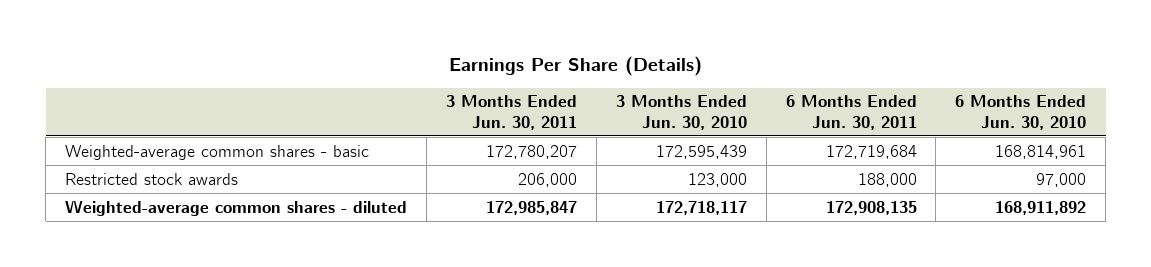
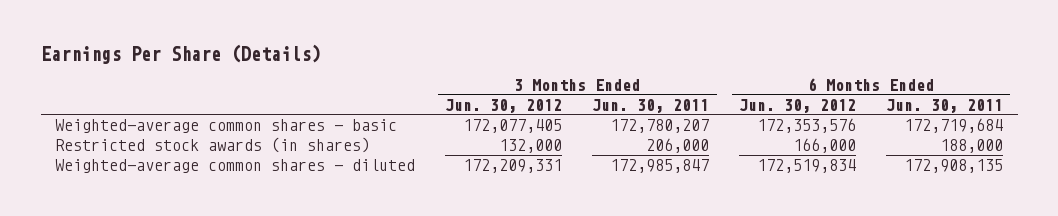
- | 3 Months Ended Jun. 30, 2011 | 3 Months Ended Jun. 30, 2010 | 6 Months Ended Jun. 30, 2011 | 6 Months Ended Jun. 30, 2010
+ | 3 Months Ended Jun. 30, 2012 | 3 Months Ended Jun. 30, 2011 | 6 Months Ended Jun. 30, 2012 | 6 Months Ended Jun. 30, 2011
- Restricted stock awards | 206,000 | 123,000 | 188,000 | 97,000
+ Restricted stock awards (in shares) | 132,000 | 206,000 | 166,000 | 188,000

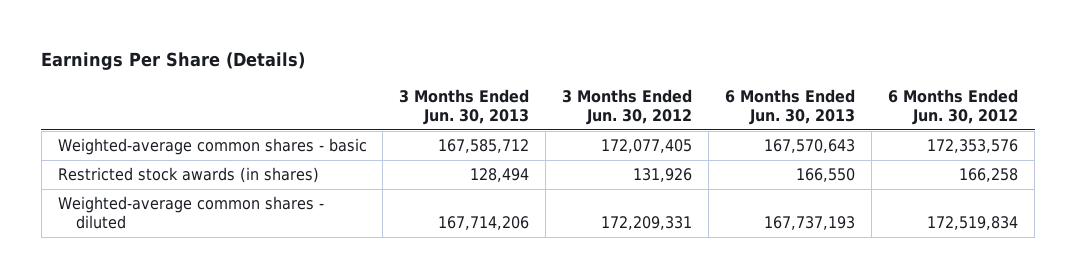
- | 3 Months Ended Jun. 30, 2012 | 3 Months Ended Jun. 30, 2011 | 6 Months Ended Jun. 30, 2012 | 6 Months Ended Jun. 30, 2011
+ | 3 Months Ended Jun. 30, 2013 | 3 Months Ended Jun. 30, 2012 | 6 Months Ended Jun. 30, 2013 | 6 Months Ended Jun. 30, 2012
- Restricted stock awards (in shares) | 132,000 | 206,000 | 166,000 | 188,000
+ Restricted stock awards (in shares) | 128,494 | 131,926 | 166,550 | 166,258

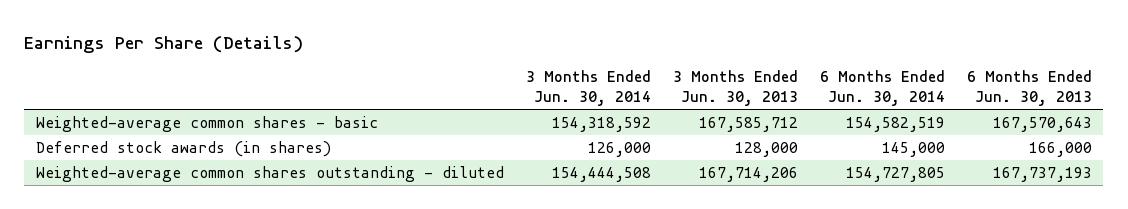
- | 3 Months Ended Jun. 30, 2013 | 3 Months Ended Jun. 30, 2012 | 6 Months Ended Jun. 30, 2013 | 6 Months Ended Jun. 30, 2012
+ | 3 Months Ended Jun. 30, 2014 | 3 Months Ended Jun. 30, 2013 | 6 Months Ended Jun. 30, 2014 | 6 Months Ended Jun. 30, 2013
- Restricted stock awards (in shares) | 128,494 | 131,926 | 166,550 | 166,258
- Weighted-average common shares - diluted | 167,714,206 | 172,209,331 | 167,737,193 | 172,519,834
+ Deferred stock awards (in shares) | 126,000 | 128,000 | 145,000 | 166,000
+ Weighted-average common shares outstanding - diluted | 154,444,508 | 167,714,206 | 154,727,805 | 167,737,193

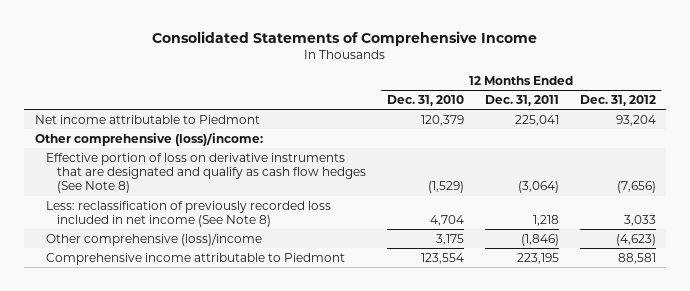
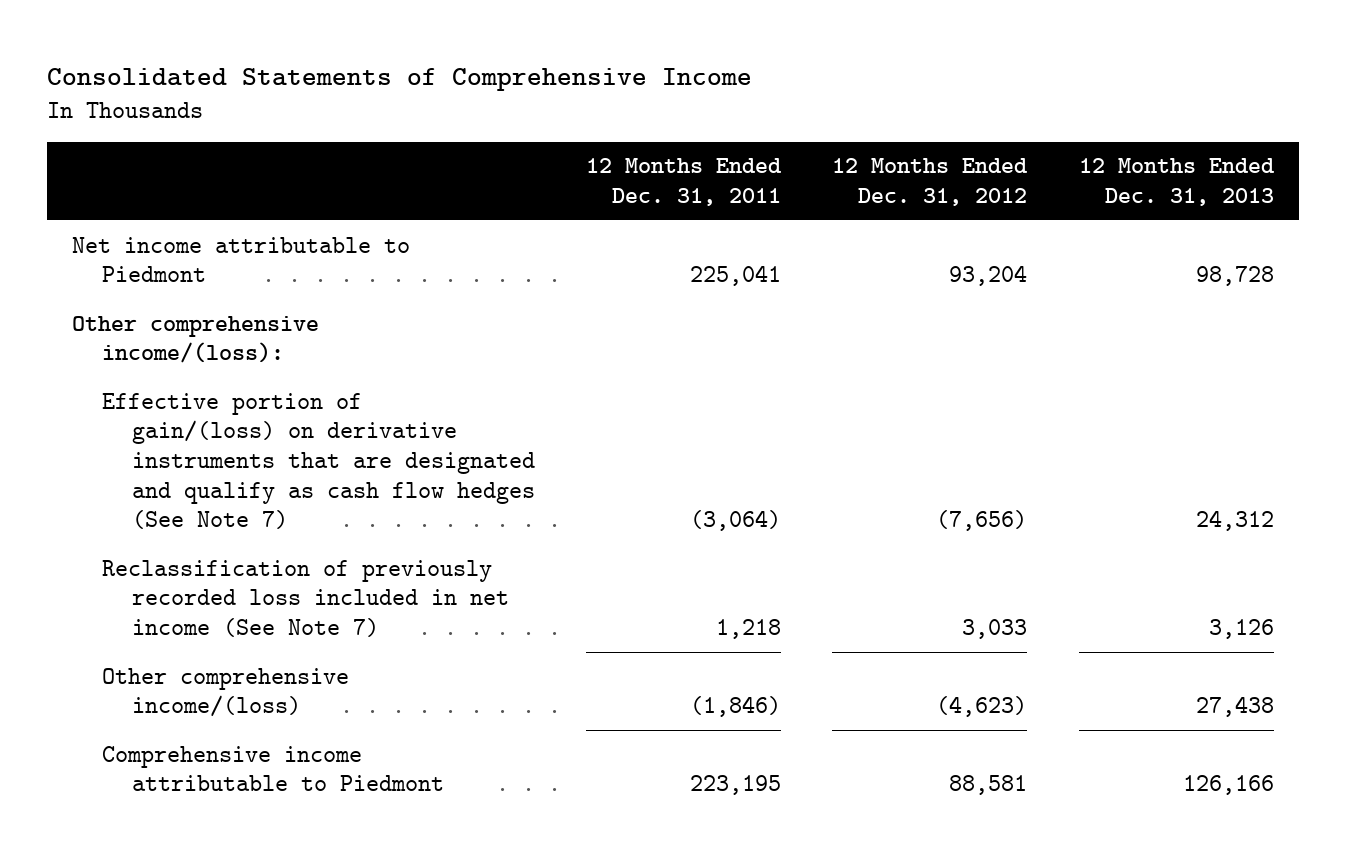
- | 12 Months Ended Dec. 31, 2010 | 12 Months Ended Dec. 31, 2011 | 12 Months Ended Dec. 31, 2012
+ | 12 Months Ended Dec. 31, 2011 | 12 Months Ended Dec. 31, 2012 | 12 Months Ended Dec. 31, 2013
- Other comprehensive (loss)/income:
- Effective portion of loss on derivative instruments that are designated and qualify as cash flow hedges (See Note 8) | (1,529) | (3,064) | (7,656)
- Less: reclassification of previously recorded loss included in net income (See Note 8) | 4,704 | 1,218 | 3,033
- Other comprehensive (loss)/income | 3,175 | (1,846) | (4,623)
+ Other comprehensive income/(loss):
+ Effective portion of gain/(loss) on derivative instruments that are designated and qualify as cash flow hedges (See Note 7) | (3,064) | (7,656) | 24,312
+ Reclassification of previously recorded loss included in net income (See Note 7) | 1,218 | 3,033 | 3,126
+ Other comprehensive income/(loss) | (1,846) | (4,623) | 27,438

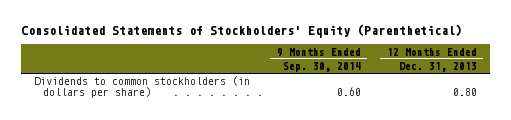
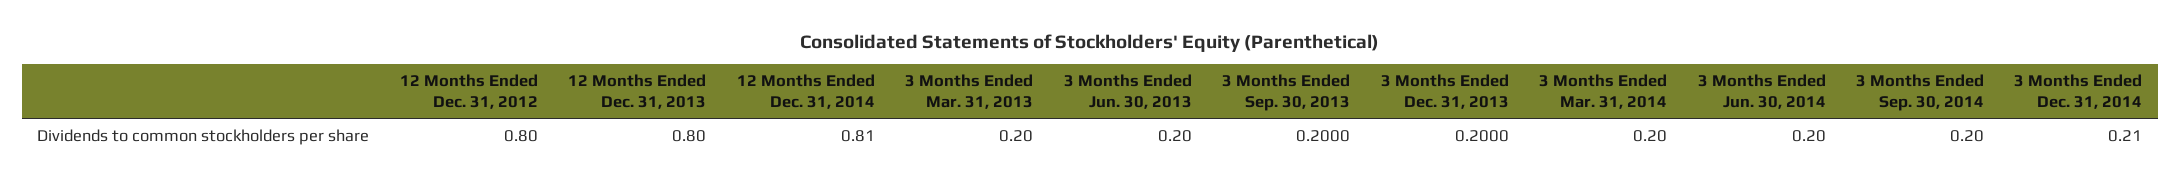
- | 9 Months Ended Sep. 30, 2014 | 12 Months Ended Dec. 31, 2013
+ | 12 Months Ended Dec. 31, 2012 | 12 Months Ended Dec. 31, 2013 | 12 Months Ended Dec. 31, 2014 | 3 Months Ended Mar. 31, 2013 | 3 Months Ended Jun. 30, 2013 | 3 Months Ended Sep. 30, 2013 | 3 Months Ended Dec. 31, 2013 | 3 Months Ended Mar. 31, 2014 | 3 Months Ended Jun. 30, 2014 | 3 Months Ended Sep. 30, 2014 | 3 Months Ended Dec. 31, 2014
- Dividends to common stockholders (in dollars per share) | 0.60 | 0.80
+ Dividends to common stockholders per share | 0.80 | 0.80 | 0.81 | 0.20 | 0.20 | 0.2000 | 0.2000 | 0.20 | 0.20 | 0.20 | 0.21

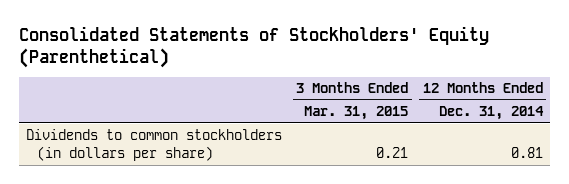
- | 12 Months Ended Dec. 31, 2012 | 12 Months Ended Dec. 31, 2013 | 12 Months Ended Dec. 31, 2014 | 3 Months Ended Mar. 31, 2013 | 3 Months Ended Jun. 30, 2013 | 3 Months Ended Sep. 30, 2013 | 3 Months Ended Dec. 31, 2013 | 3 Months Ended Mar. 31, 2014 | 3 Months Ended Jun. 30, 2014 | 3 Months Ended Sep. 30, 2014 | 3 Months Ended Dec. 31, 2014
+ | 3 Months Ended Mar. 31, 2015 | 12 Months Ended Dec. 31, 2014
- Dividends to common stockholders per share | 0.80 | 0.80 | 0.81 | 0.20 | 0.20 | 0.2000 | 0.2000 | 0.20 | 0.20 | 0.20 | 0.21
+ Dividends to common stockholders (in dollars per share) | 0.21 | 0.81

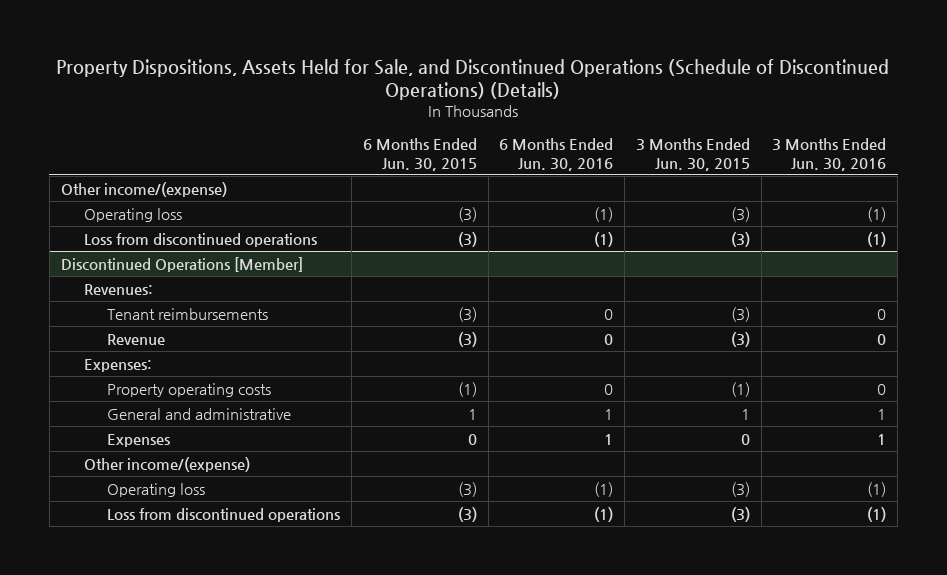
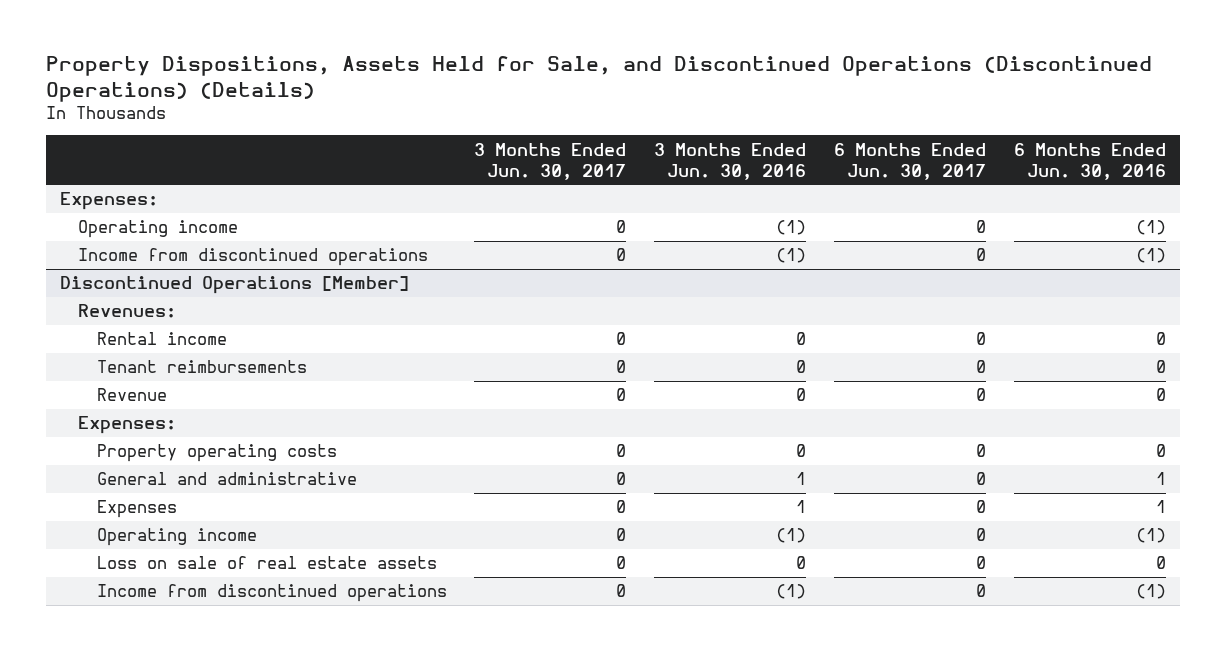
- Property Dispositions, Assets Held for Sale, and Discontinued Operations (Schedule of Discontinued Operations) (Details)
+ Property Dispositions, Assets Held for Sale, and Discontinued Operations (Discontinued Operations) (Details)
- | 6 Months Ended Jun. 30, 2015 | 6 Months Ended Jun. 30, 2016 | 3 Months Ended Jun. 30, 2015 | 3 Months Ended Jun. 30, 2016
+ | 3 Months Ended Jun. 30, 2017 | 3 Months Ended Jun. 30, 2016 | 6 Months Ended Jun. 30, 2017 | 6 Months Ended Jun. 30, 2016
- Other income/(expense)
- Operating loss | (3) | (1) | (3) | (1)
- Loss from discontinued operations | (3) | (1) | (3) | (1)
+ Expenses:
+ Operating income | 0 | (1) | 0 | (1)
+ Income from discontinued operations | 0 | (1) | 0 | (1)
@ Discontinued Operations [Member]
+ Rental income | 0 | 0 | 0 | 0
- Other income/(expense)
- Operating loss | (3) | (1) | (3) | (1)
- Loss from discontinued operations | (3) | (1) | (3) | (1)
+ Operating income | 0 | (1) | 0 | (1)
+ Loss on sale of real estate assets | 0 | 0 | 0 | 0
+ Income from discontinued operations | 0 | (1) | 0 | (1)

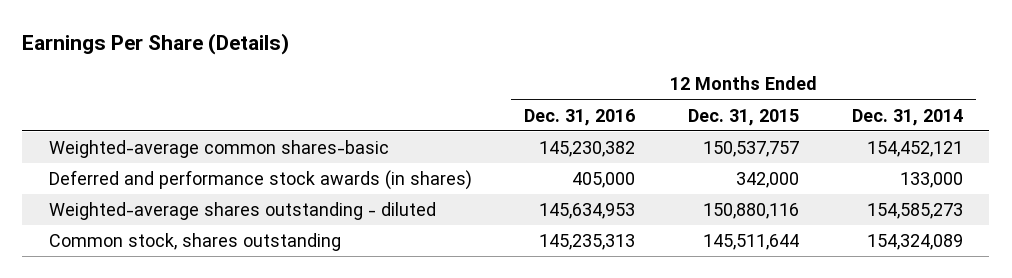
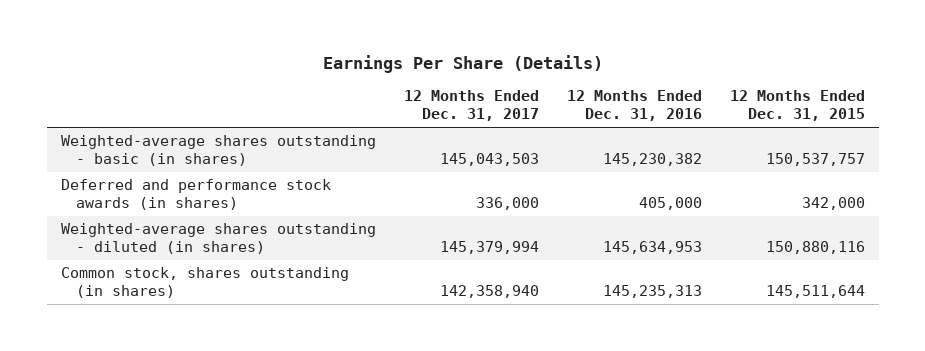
- | 12 Months Ended Dec. 31, 2016 | 12 Months Ended Dec. 31, 2015 | 12 Months Ended Dec. 31, 2014
+ | 12 Months Ended Dec. 31, 2017 | 12 Months Ended Dec. 31, 2016 | 12 Months Ended Dec. 31, 2015
- Weighted-average common shares-basic | 145,230,382 | 150,537,757 | 154,452,121
+ Weighted-average shares outstanding - basic (in shares) | 145,043,503 | 145,230,382 | 150,537,757
- Weighted-average shares outstanding - diluted | 145,634,953 | 150,880,116 | 154,585,273
- Common stock, shares outstanding | 145,235,313 | 145,511,644 | 154,324,089
+ Weighted-average shares outstanding - diluted (in shares) | 145,379,994 | 145,634,953 | 150,880,116
+ Common stock, shares outstanding (in shares) | 142,358,940 | 145,235,313 | 145,511,644

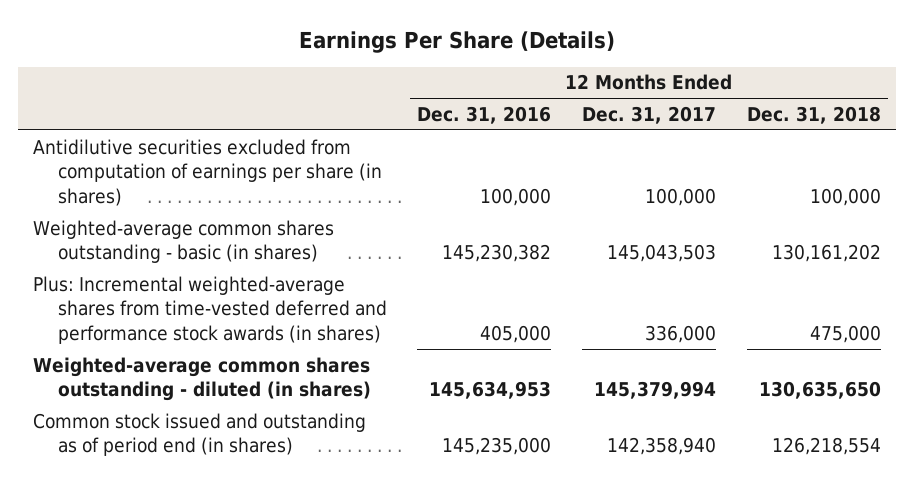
- | 12 Months Ended Dec. 31, 2017 | 12 Months Ended Dec. 31, 2016 | 12 Months Ended Dec. 31, 2015
+ | 12 Months Ended Dec. 31, 2016 | 12 Months Ended Dec. 31, 2017 | 12 Months Ended Dec. 31, 2018
- Weighted-average shares outstanding - basic (in shares) | 145,043,503 | 145,230,382 | 150,537,757
- Deferred and performance stock awards (in shares) | 336,000 | 405,000 | 342,000
- Weighted-average shares outstanding - diluted (in shares) | 145,379,994 | 145,634,953 | 150,880,116
- Common stock, shares outstanding (in shares) | 142,358,940 | 145,235,313 | 145,511,644
+ Antidilutive securities excluded from computation of earnings per share (in shares) | 100,000 | 100,000 | 100,000
+ Weighted-average common shares outstanding - basic (in shares) | 145,230,382 | 145,043,503 | 130,161,202
+ Plus: Incremental weighted-average shares from time-vested deferred and performance stock awards (in shares) | 405,000 | 336,000 | 475,000
+ Weighted-average common shares outstanding - diluted (in shares) | 145,634,953 | 145,379,994 | 130,635,650
+ Common stock issued and outstanding as of period end (in shares) | 145,235,000 | 142,358,940 | 126,218,554

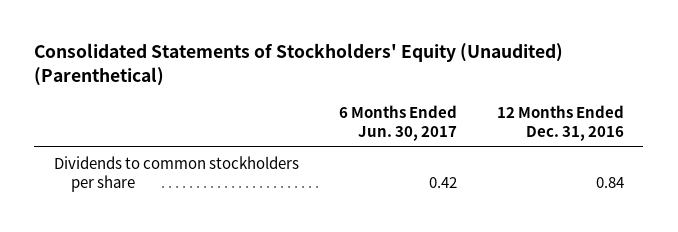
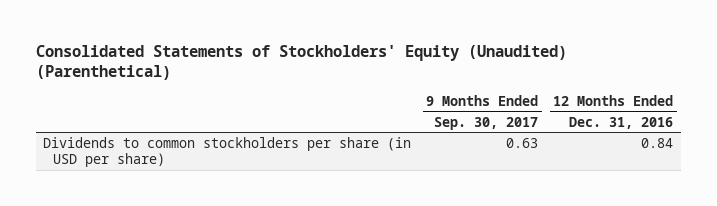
- | 6 Months Ended Jun. 30, 2017 | 12 Months Ended Dec. 31, 2016
+ | 9 Months Ended Sep. 30, 2017 | 12 Months Ended Dec. 31, 2016
- Dividends to common stockholders per share | 0.42 | 0.84
+ Dividends to common stockholders per share (in USD per share) | 0.63 | 0.84

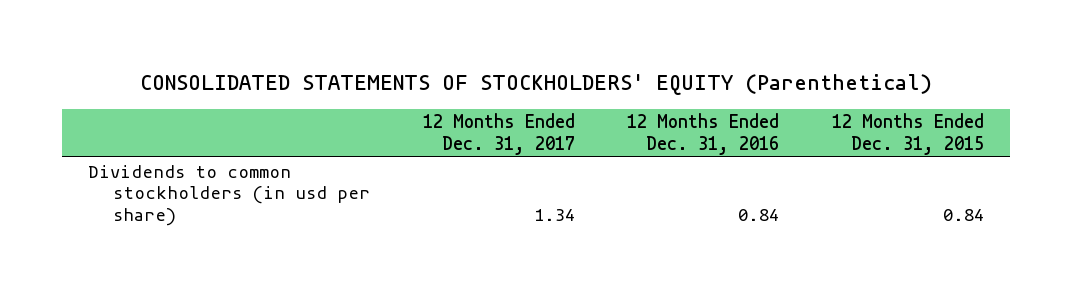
- Consolidated Statements of Stockholders' Equity (Unaudited) (Parenthetical)
+ CONSOLIDATED STATEMENTS OF STOCKHOLDERS' EQUITY (Parenthetical)
- | 9 Months Ended Sep. 30, 2017 | 12 Months Ended Dec. 31, 2016
+ | 12 Months Ended Dec. 31, 2017 | 12 Months Ended Dec. 31, 2016 | 12 Months Ended Dec. 31, 2015
- Dividends to common stockholders per share (in USD per share) | 0.63 | 0.84
+ Dividends to common stockholders (in usd per share) | 1.34 | 0.84 | 0.84

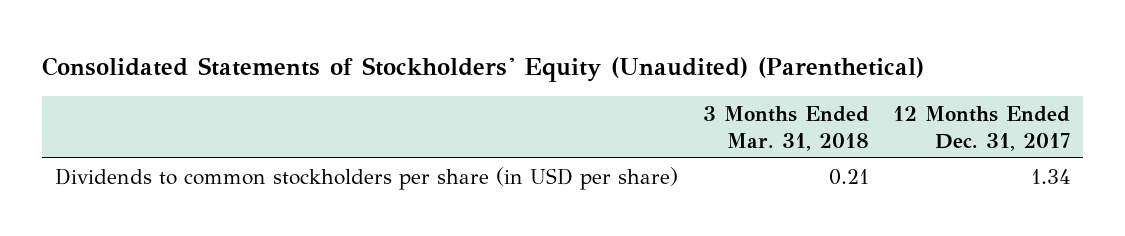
- CONSOLIDATED STATEMENTS OF STOCKHOLDERS' EQUITY (Parenthetical)
+ Consolidated Statements of Stockholders' Equity (Unaudited) (Parenthetical)
- | 12 Months Ended Dec. 31, 2017 | 12 Months Ended Dec. 31, 2016 | 12 Months Ended Dec. 31, 2015
+ | 3 Months Ended Mar. 31, 2018 | 12 Months Ended Dec. 31, 2017
- Dividends to common stockholders (in usd per share) | 1.34 | 0.84 | 0.84
+ Dividends to common stockholders per share (in USD per share) | 0.21 | 1.34

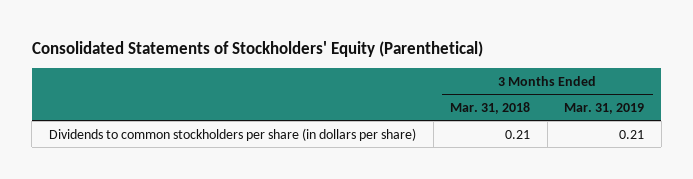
- Consolidated Statements of Stockholders' Equity (Unaudited) (Parenthetical)
+ Consolidated Statements of Stockholders' Equity (Parenthetical)
- | 3 Months Ended Mar. 31, 2018 | 12 Months Ended Dec. 31, 2017
+ | 3 Months Ended Mar. 31, 2018 | 3 Months Ended Mar. 31, 2019
- Dividends to common stockholders per share (in USD per share) | 0.21 | 1.34
+ Dividends to common stockholders per share (in dollars per share) | 0.21 | 0.21

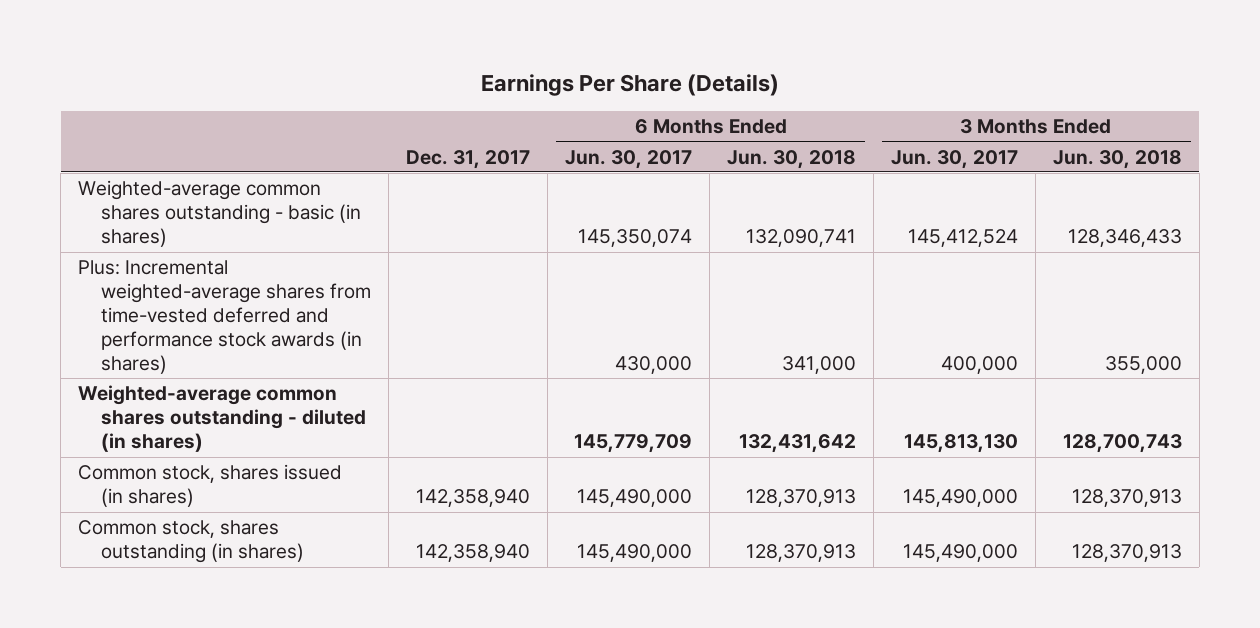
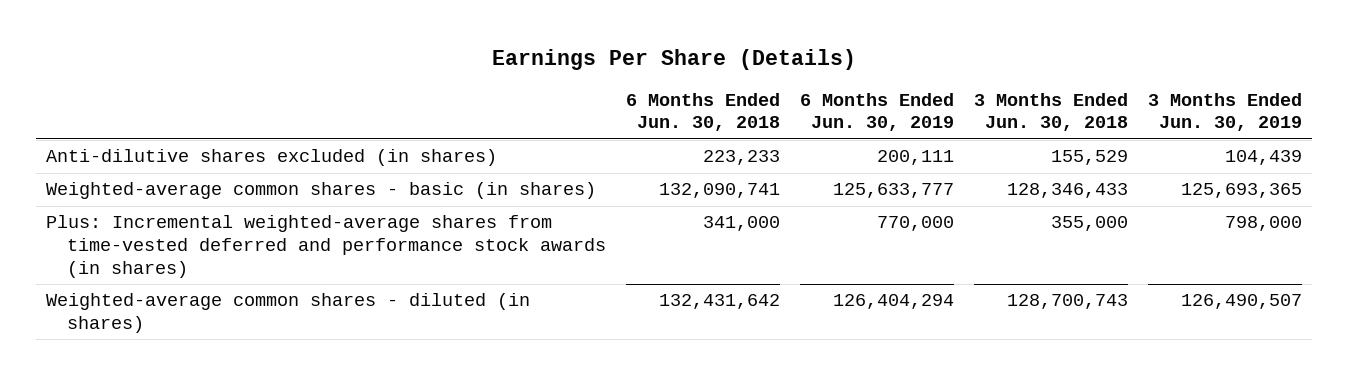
- | Dec. 31, 2017 | 6 Months Ended Jun. 30, 2017 | 6 Months Ended Jun. 30, 2018 | 3 Months Ended Jun. 30, 2017 | 3 Months Ended Jun. 30, 2018
+ | 6 Months Ended Jun. 30, 2018 | 6 Months Ended Jun. 30, 2019 | 3 Months Ended Jun. 30, 2018 | 3 Months Ended Jun. 30, 2019
- Weighted-average common shares outstanding - basic (in shares) | | 145,350,074 | 132,090,741 | 145,412,524 | 128,346,433
+ Anti-dilutive shares excluded (in shares) | 223,233 | 200,111 | 155,529 | 104,439
+ Weighted-average common shares - basic (in shares) | 132,090,741 | 125,633,777 | 128,346,433 | 125,693,365
- Weighted-average common shares outstanding - diluted (in shares) | | 145,779,709 | 132,431,642 | 145,813,130 | 128,700,743
- Common stock, shares issued (in shares) | 142,358,940 | 145,490,000 | 128,370,913 | 145,490,000 | 128,370,913
- Common stock, shares outstanding (in shares) | 142,358,940 | 145,490,000 | 128,370,913 | 145,490,000 | 128,370,913
+ Weighted-average common shares - diluted (in shares) | 132,431,642 | 126,404,294 | 128,700,743 | 126,490,507

